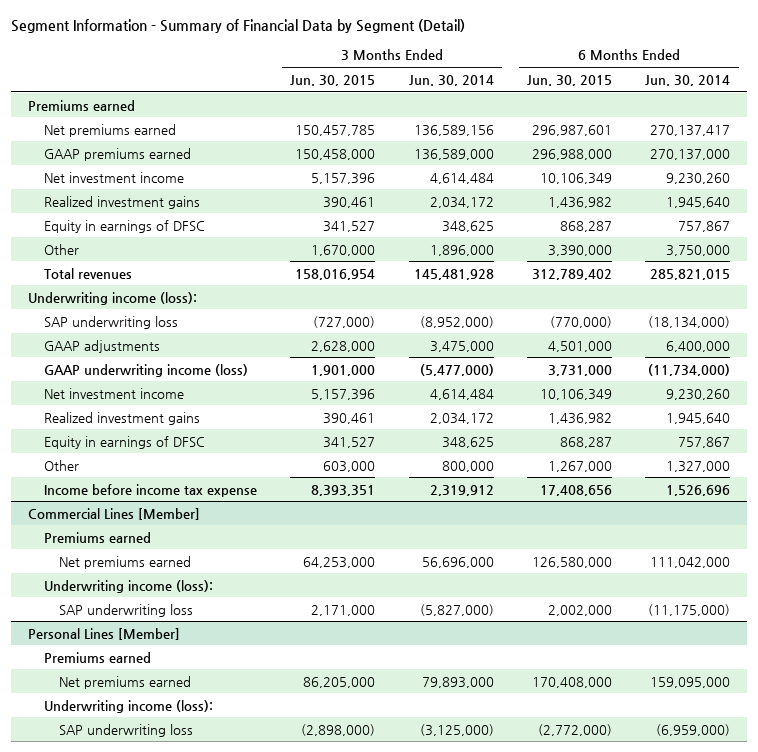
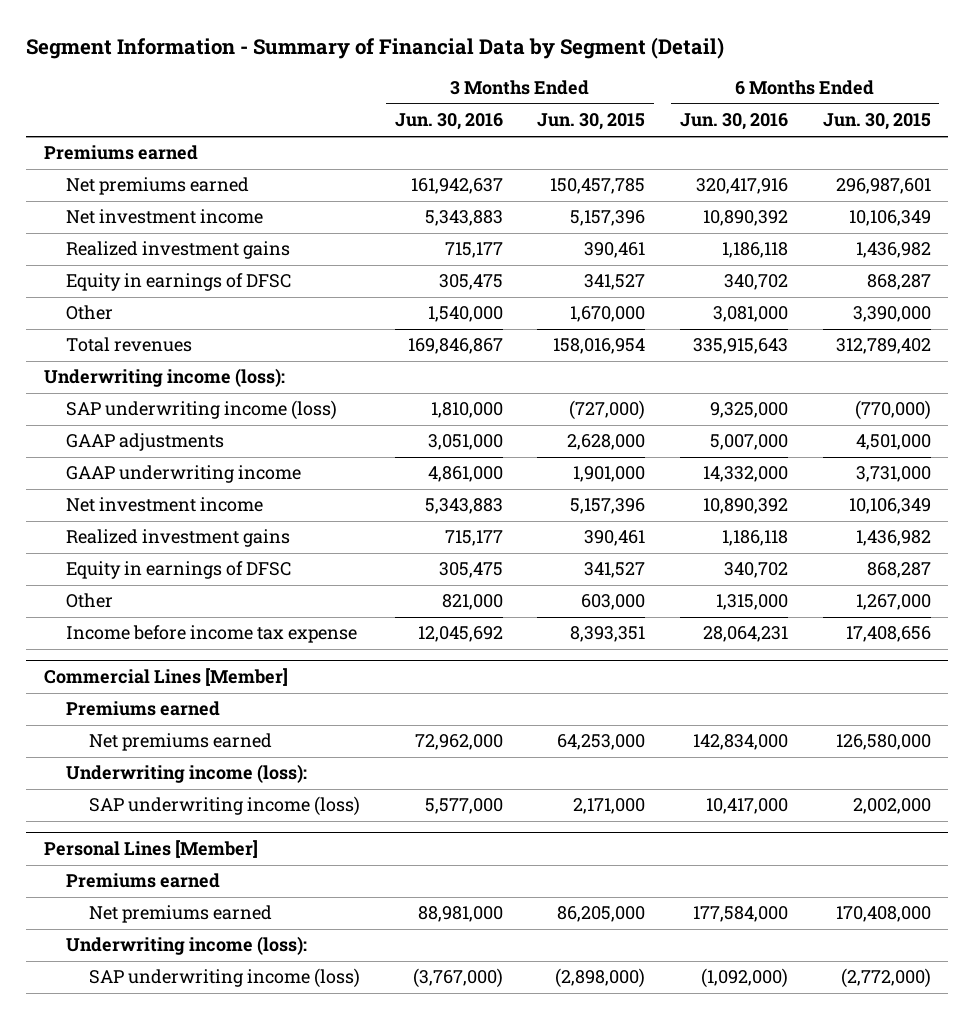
- | 3 Months Ended Jun. 30, 2015 | 3 Months Ended Jun. 30, 2014 | 6 Months Ended Jun. 30, 2015 | 6 Months Ended Jun. 30, 2014
+ | 3 Months Ended Jun. 30, 2016 | 3 Months Ended Jun. 30, 2015 | 6 Months Ended Jun. 30, 2016 | 6 Months Ended Jun. 30, 2015
- GAAP premiums earned | 150,458,000 | 136,589,000 | 296,988,000 | 270,137,000
- SAP underwriting loss | (727,000) | (8,952,000) | (770,000) | (18,134,000)
+ SAP underwriting income (loss) | 1,810,000 | (727,000) | 9,325,000 | (770,000)
- GAAP underwriting income (loss) | 1,901,000 | (5,477,000) | 3,731,000 | (11,734,000)
+ GAAP underwriting income | 4,861,000 | 1,901,000 | 14,332,000 | 3,731,000
@ Commercial Lines [Member]
- SAP underwriting loss | 2,171,000 | (5,827,000) | 2,002,000 | (11,175,000)
+ SAP underwriting income (loss) | 5,577,000 | 2,171,000 | 10,417,000 | 2,002,000
@ Personal Lines [Member]
- SAP underwriting loss | (2,898,000) | (3,125,000) | (2,772,000) | (6,959,000)
+ SAP underwriting income (loss) | (3,767,000) | (2,898,000) | (1,092,000) | (2,772,000)

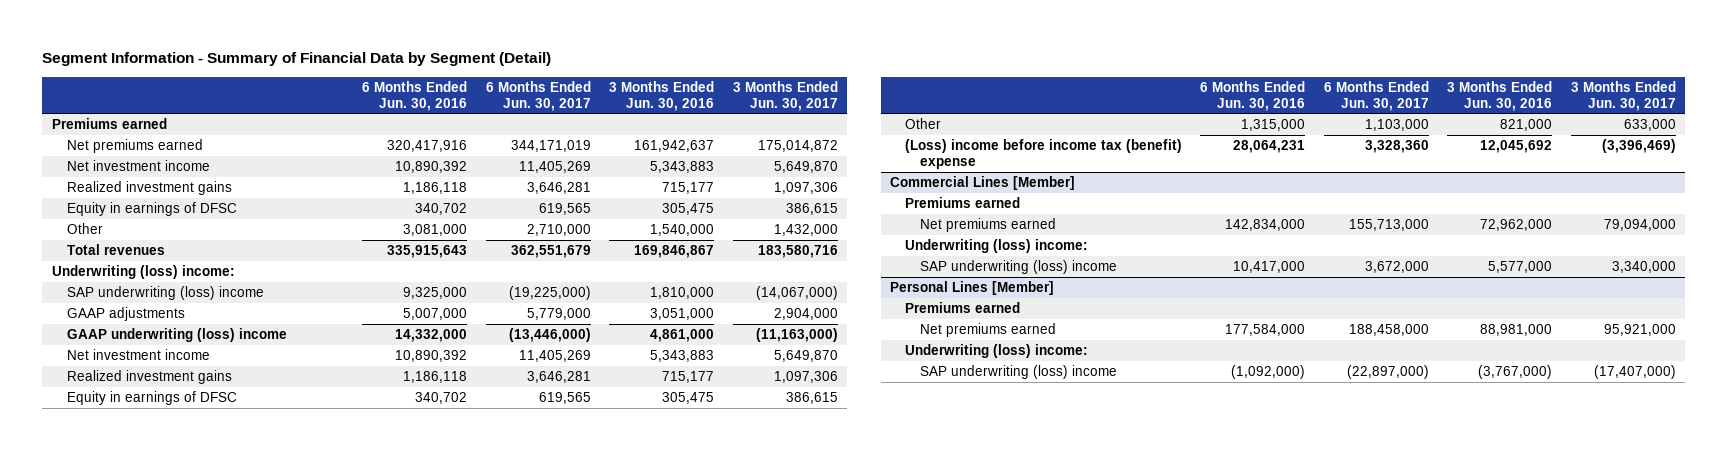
- | 3 Months Ended Jun. 30, 2016 | 3 Months Ended Jun. 30, 2015 | 6 Months Ended Jun. 30, 2016 | 6 Months Ended Jun. 30, 2015
+ | 6 Months Ended Jun. 30, 2016 | 6 Months Ended Jun. 30, 2017 | 3 Months Ended Jun. 30, 2016 | 3 Months Ended Jun. 30, 2017
- Underwriting income (loss):
- SAP underwriting income (loss) | 1,810,000 | (727,000) | 9,325,000 | (770,000)
+ Underwriting (loss) income:
+ SAP underwriting (loss) income | 9,325,000 | (19,225,000) | 1,810,000 | (14,067,000)
- GAAP underwriting income | 4,861,000 | 1,901,000 | 14,332,000 | 3,731,000
+ GAAP underwriting (loss) income | 14,332,000 | (13,446,000) | 4,861,000 | (11,163,000)
- Income before income tax expense | 12,045,692 | 8,393,351 | 28,064,231 | 17,408,656
+ (Loss) income before income tax (benefit) expense | 28,064,231 | 3,328,360 | 12,045,692 | (3,396,469)
@ Commercial Lines [Member]
- Underwriting income (loss):
- SAP underwriting income (loss) | 5,577,000 | 2,171,000 | 10,417,000 | 2,002,000
+ Underwriting (loss) income:
+ SAP underwriting (loss) income | 10,417,000 | 3,672,000 | 5,577,000 | 3,340,000
@ Personal Lines [Member]
- Underwriting income (loss):
- SAP underwriting income (loss) | (3,767,000) | (2,898,000) | (1,092,000) | (2,772,000)
+ Underwriting (loss) income:
+ SAP underwriting (loss) income | (1,092,000) | (22,897,000) | (3,767,000) | (17,407,000)

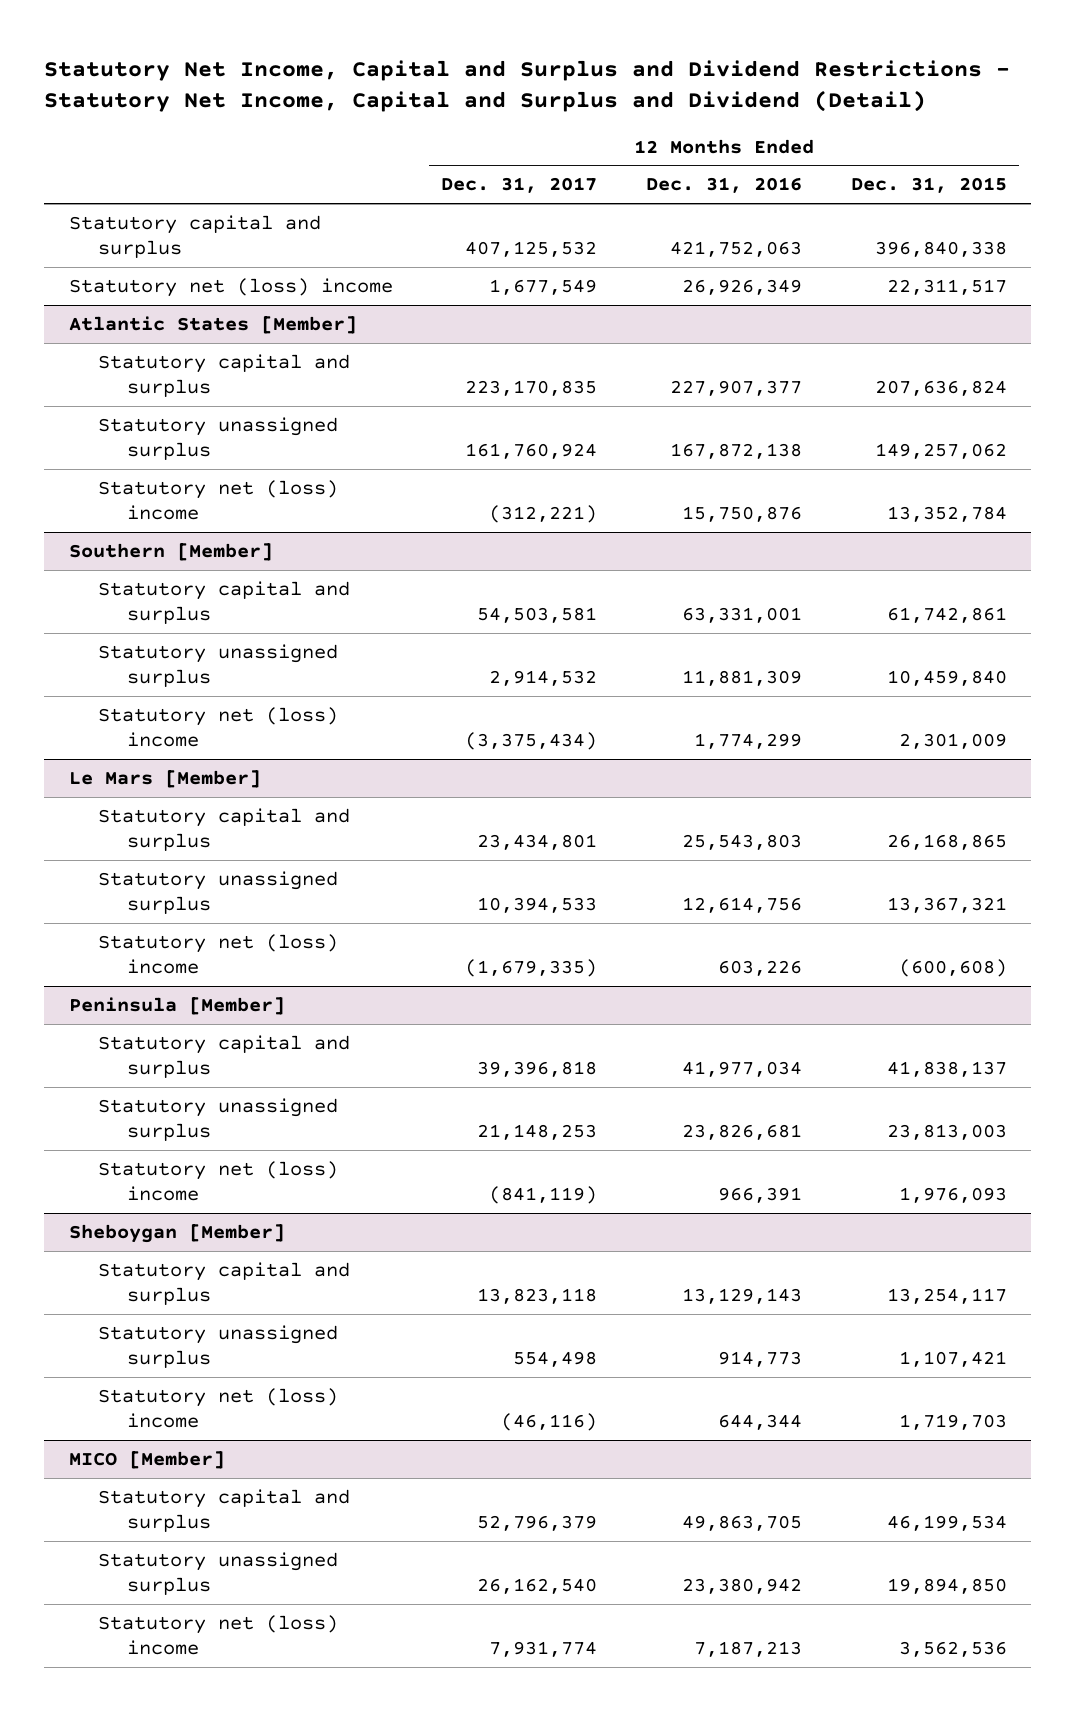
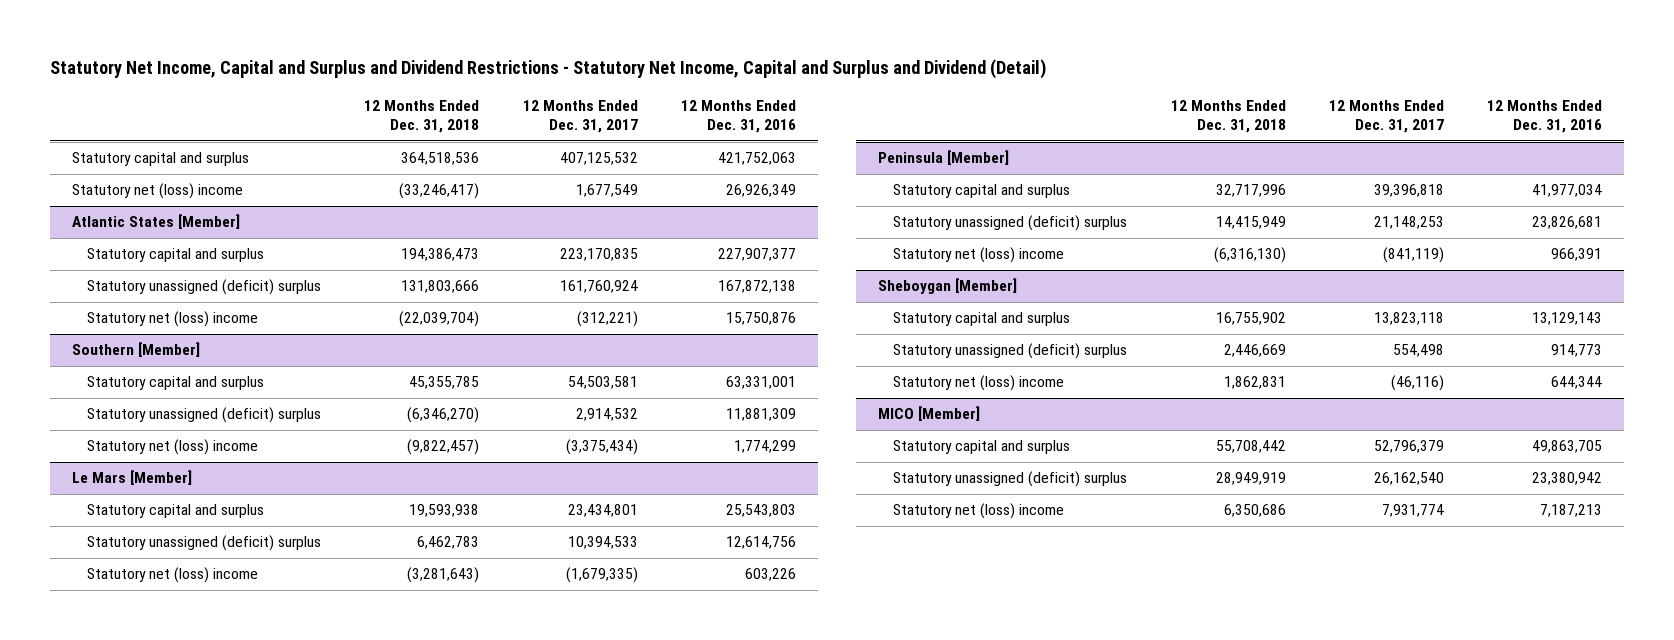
- | 12 Months Ended Dec. 31, 2017 | 12 Months Ended Dec. 31, 2016 | 12 Months Ended Dec. 31, 2015
+ | 12 Months Ended Dec. 31, 2018 | 12 Months Ended Dec. 31, 2017 | 12 Months Ended Dec. 31, 2016
@ Atlantic States [Member]
- Statutory unassigned surplus | 161,760,924 | 167,872,138 | 149,257,062
+ Statutory unassigned (deficit) surplus | 131,803,666 | 161,760,924 | 167,872,138
@ Southern [Member]
- Statutory unassigned surplus | 2,914,532 | 11,881,309 | 10,459,840
+ Statutory unassigned (deficit) surplus | (6,346,270) | 2,914,532 | 11,881,309
@ Le Mars [Member]
- Statutory unassigned surplus | 10,394,533 | 12,614,756 | 13,367,321
+ Statutory unassigned (deficit) surplus | 6,462,783 | 10,394,533 | 12,614,756
@ Peninsula [Member]
- Statutory unassigned surplus | 21,148,253 | 23,826,681 | 23,813,003
+ Statutory unassigned (deficit) surplus | 14,415,949 | 21,148,253 | 23,826,681
@ Sheboygan [Member]
- Statutory unassigned surplus | 554,498 | 914,773 | 1,107,421
+ Statutory unassigned (deficit) surplus | 2,446,669 | 554,498 | 914,773
@ MICO [Member]
- Statutory unassigned surplus | 26,162,540 | 23,380,942 | 19,894,850
+ Statutory unassigned (deficit) surplus | 28,949,919 | 26,162,540 | 23,380,942

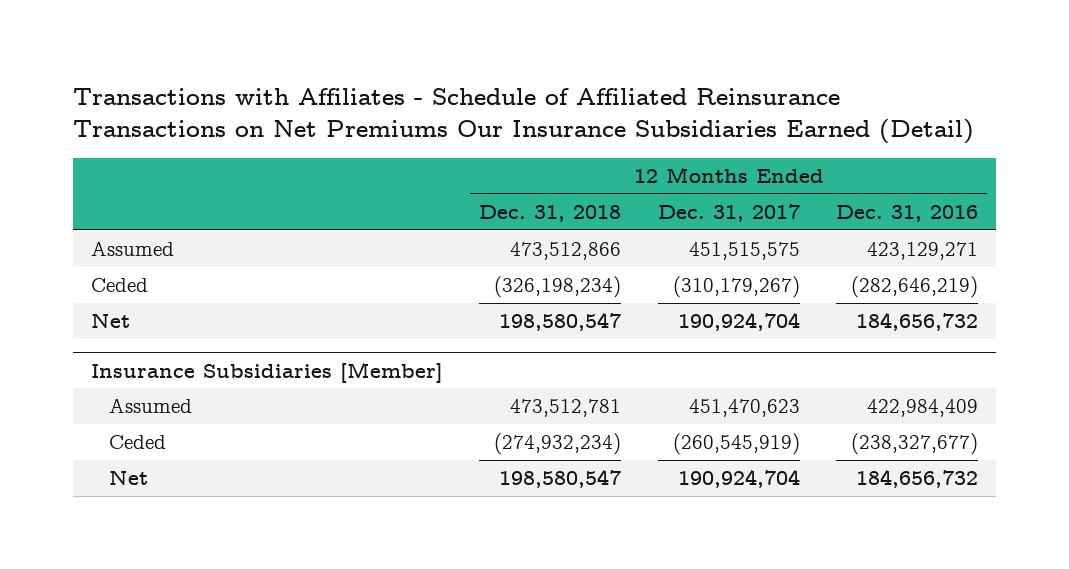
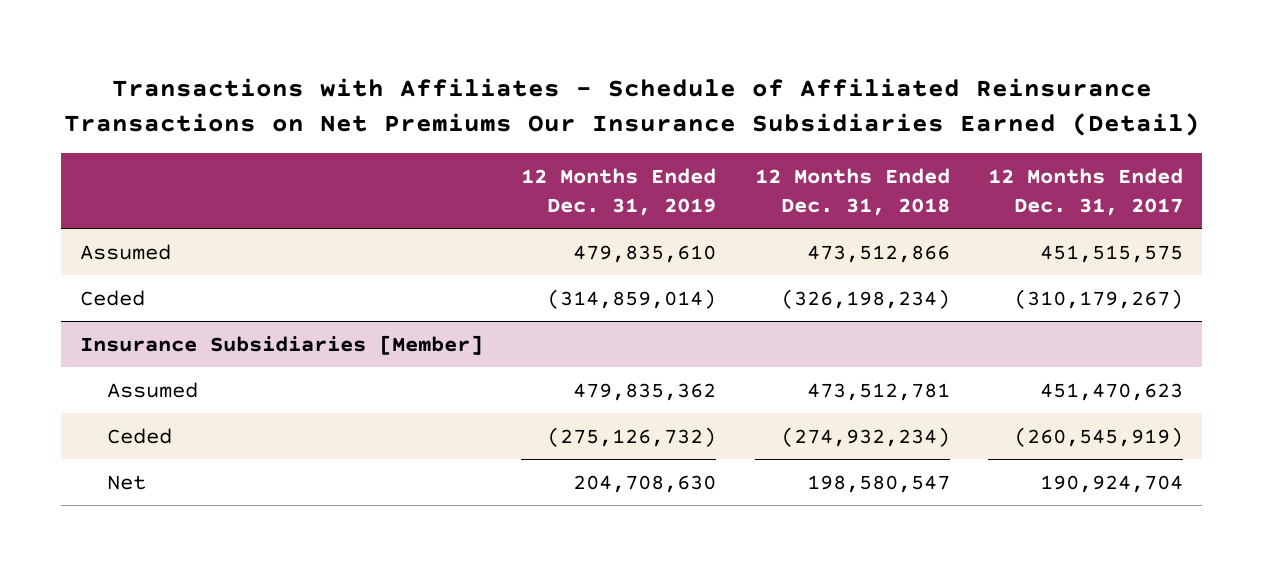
- | 12 Months Ended Dec. 31, 2018 | 12 Months Ended Dec. 31, 2017 | 12 Months Ended Dec. 31, 2016
+ | 12 Months Ended Dec. 31, 2019 | 12 Months Ended Dec. 31, 2018 | 12 Months Ended Dec. 31, 2017
- Net | 198,580,547 | 190,924,704 | 184,656,732

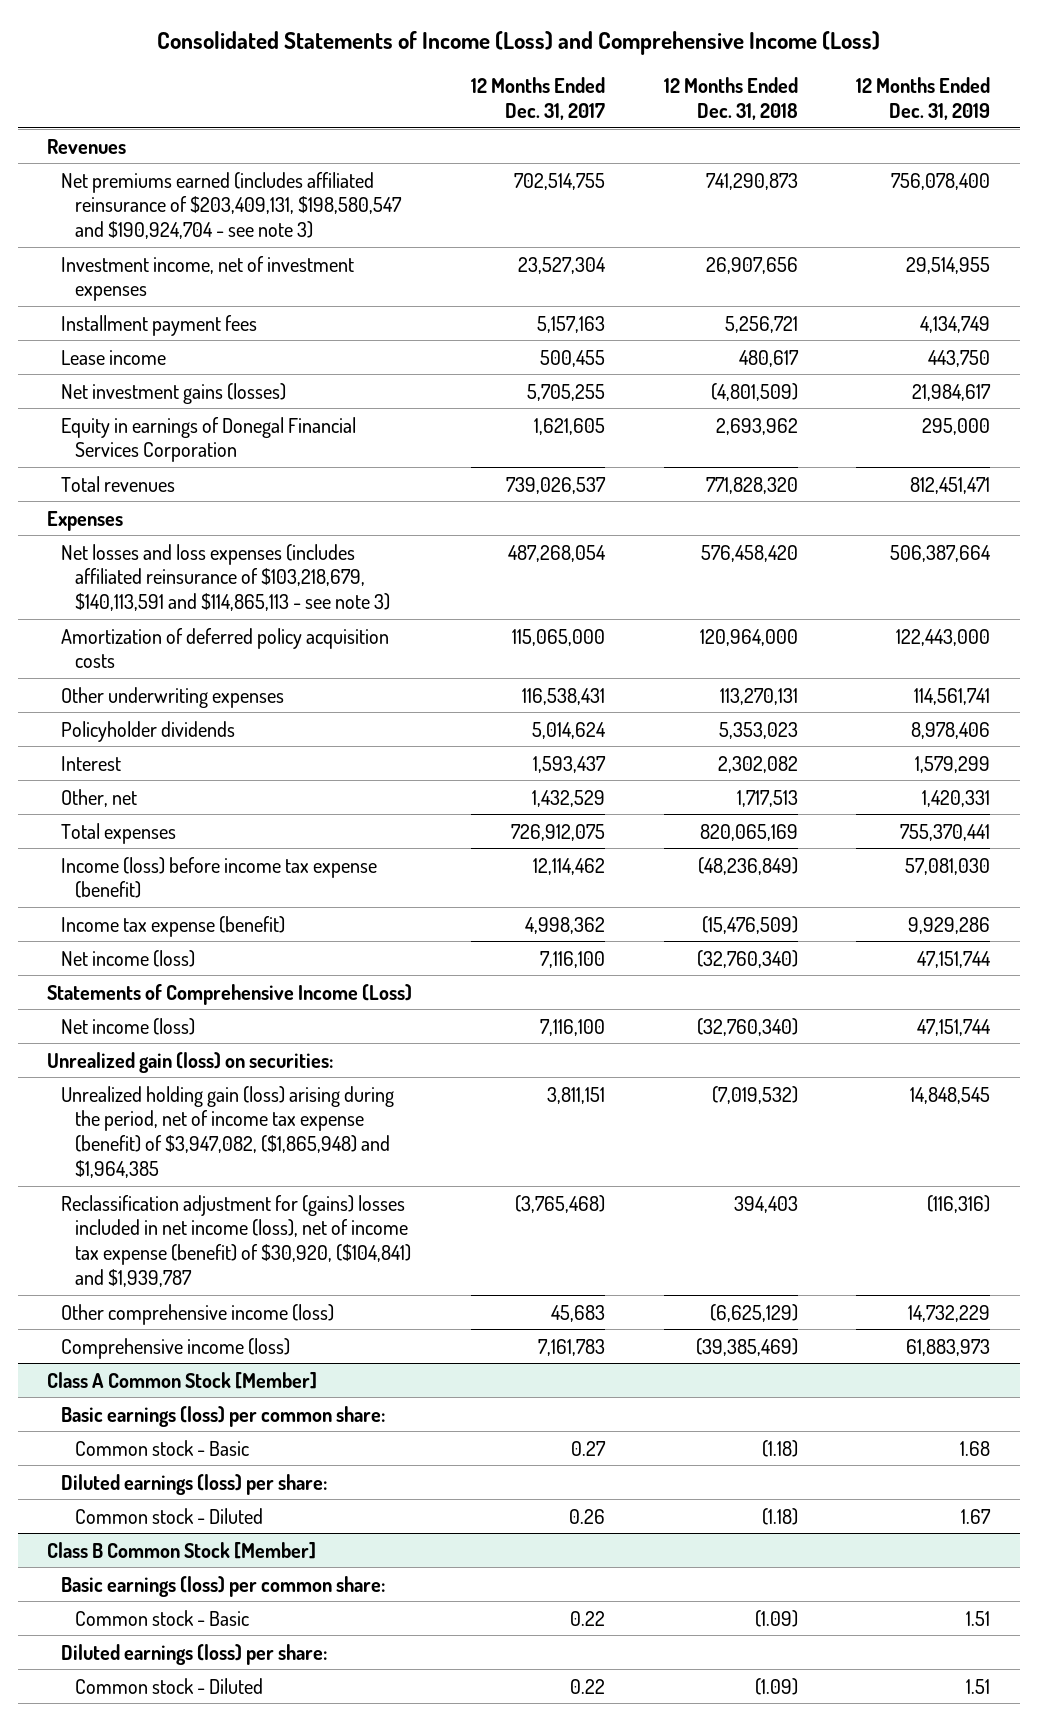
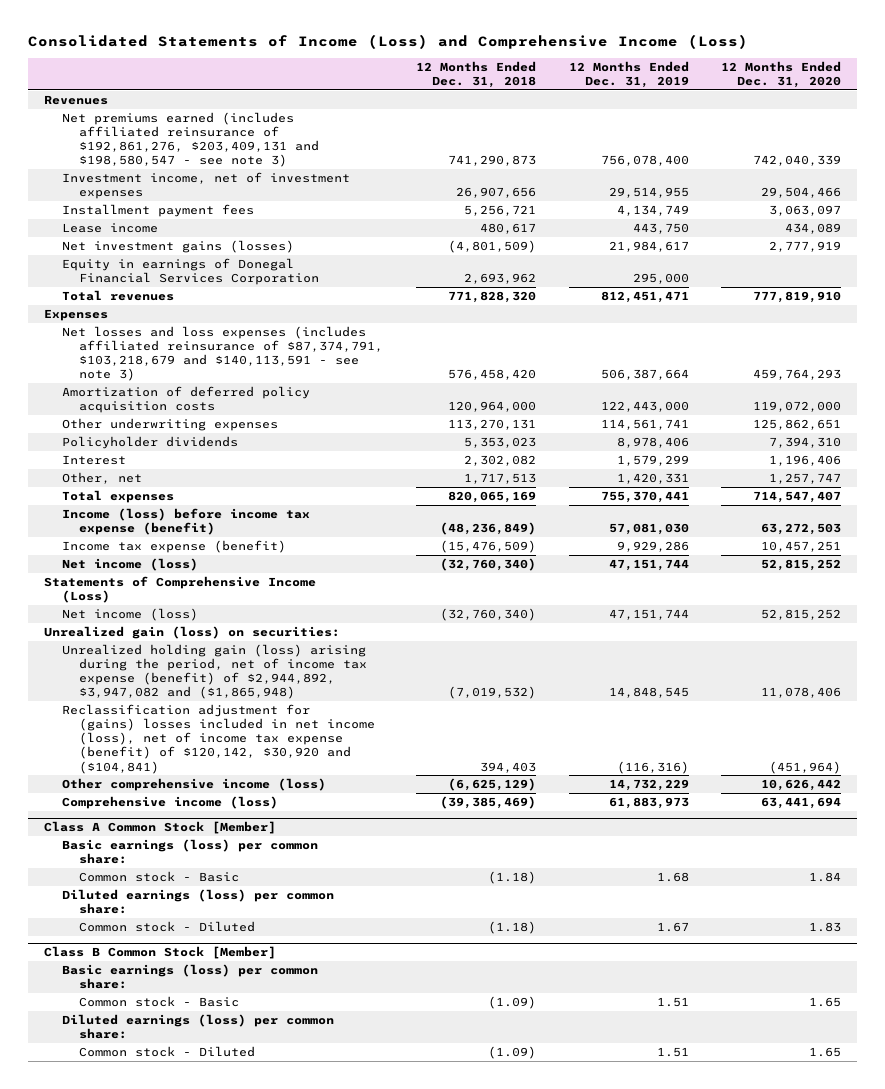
- | 12 Months Ended Dec. 31, 2017 | 12 Months Ended Dec. 31, 2018 | 12 Months Ended Dec. 31, 2019
+ | 12 Months Ended Dec. 31, 2018 | 12 Months Ended Dec. 31, 2019 | 12 Months Ended Dec. 31, 2020
- Net premiums earned (includes affiliated reinsurance of $203,409,131, $198,580,547 and $190,924,704 - see note 3) | 702,514,755 | 741,290,873 | 756,078,400
+ Net premiums earned (includes affiliated reinsurance of $192,861,276, $203,409,131 and $198,580,547 - see note 3) | 741,290,873 | 756,078,400 | 742,040,339
- Net losses and loss expenses (includes affiliated reinsurance of $103,218,679, $140,113,591 and $114,865,113 - see note 3) | 487,268,054 | 576,458,420 | 506,387,664
+ Net losses and loss expenses (includes affiliated reinsurance of $87,374,791, $103,218,679 and $140,113,591 - see note 3) | 576,458,420 | 506,387,664 | 459,764,293
- Unrealized holding gain (loss) arising during the period, net of income tax expense (benefit) of $3,947,082, ($1,865,948) and $1,964,385 | 3,811,151 | (7,019,532) | 14,848,545
- Reclassification adjustment for (gains) losses included in net income (loss), net of income tax expense (benefit) of $30,920, ($104,841) and $1,939,787 | (3,765,468) | 394,403 | (116,316)
+ Unrealized holding gain (loss) arising during the period, net of income tax expense (benefit) of $2,944,892, $3,947,082 and ($1,865,948) | (7,019,532) | 14,848,545 | 11,078,406
+ Reclassification adjustment for (gains) losses included in net income (loss), net of income tax expense (benefit) of $120,142, $30,920 and ($104,841) | 394,403 | (116,316) | (451,964)
@ Class A Common Stock [Member]
- Diluted earnings (loss) per share:
+ Diluted earnings (loss) per common share:
@ Class B Common Stock [Member]
- Diluted earnings (loss) per share:
+ Diluted earnings (loss) per common share:

